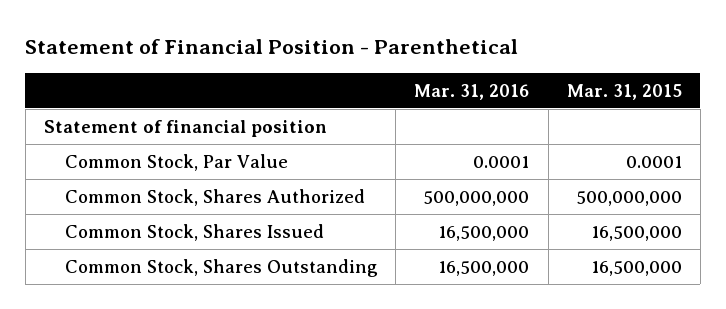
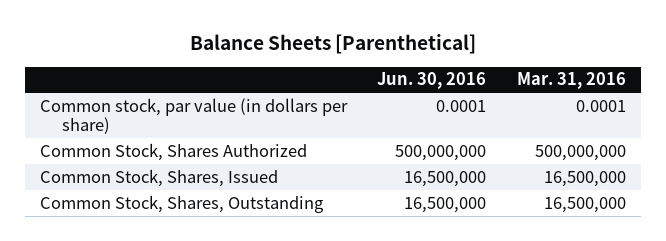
- Statement of Financial Position - Parenthetical
+ Balance Sheets [Parenthetical]
- | Mar. 31, 2016 | Mar. 31, 2015
+ | Jun. 30, 2016 | Mar. 31, 2016
- Statement of financial position
- Common Stock, Par Value | 0.0001 | 0.0001
+ Common stock, par value (in dollars per share) | 0.0001 | 0.0001
- Common Stock, Shares Issued | 16,500,000 | 16,500,000
- Common Stock, Shares Outstanding | 16,500,000 | 16,500,000
+ Common Stock, Shares, Issued | 16,500,000 | 16,500,000
+ Common Stock, Shares, Outstanding | 16,500,000 | 16,500,000

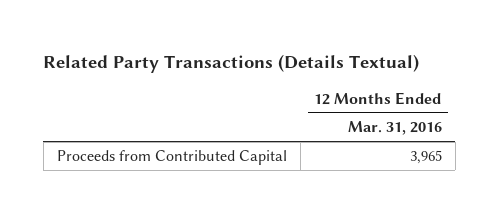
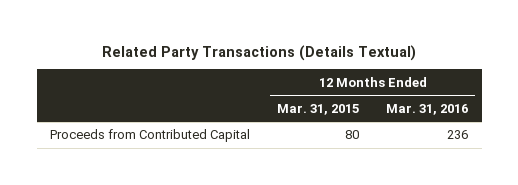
- | 12 Months Ended Mar. 31, 2016
+ | 12 Months Ended Mar. 31, 2015 | 12 Months Ended Mar. 31, 2016
- Proceeds from Contributed Capital | 3,965
+ Proceeds from Contributed Capital | 80 | 236

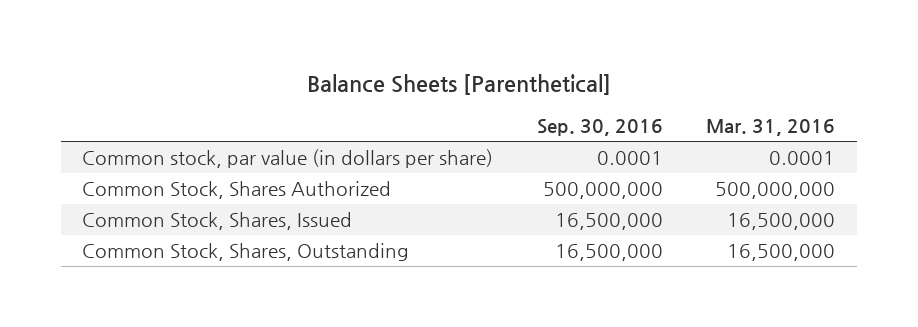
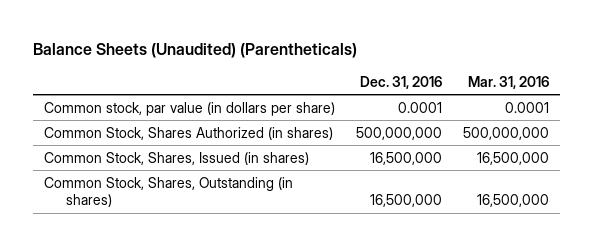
- Balance Sheets [Parenthetical]
+ Balance Sheets (Unaudited) (Parentheticals)
- | Sep. 30, 2016 | Mar. 31, 2016
+ | Dec. 31, 2016 | Mar. 31, 2016
- Common Stock, Shares Authorized | 500,000,000 | 500,000,000
- Common Stock, Shares, Issued | 16,500,000 | 16,500,000
- Common Stock, Shares, Outstanding | 16,500,000 | 16,500,000
+ Common Stock, Shares Authorized (in shares) | 500,000,000 | 500,000,000
+ Common Stock, Shares, Issued (in shares) | 16,500,000 | 16,500,000
+ Common Stock, Shares, Outstanding (in shares) | 16,500,000 | 16,500,000

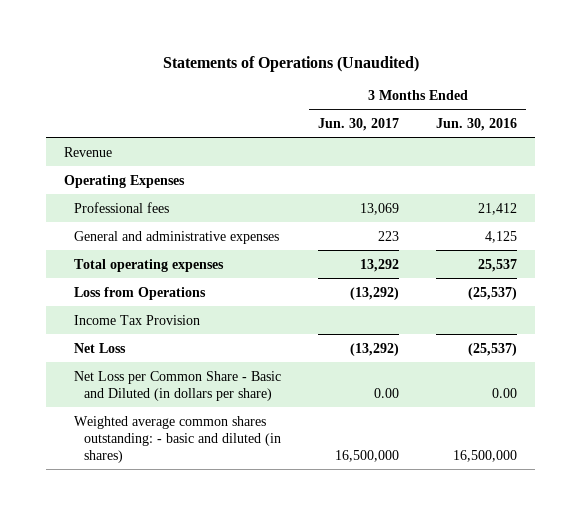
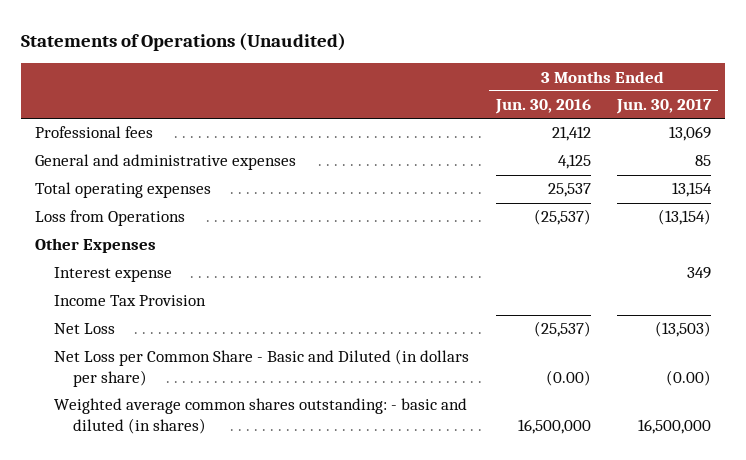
- | 3 Months Ended Jun. 30, 2017 | 3 Months Ended Jun. 30, 2016
+ | 3 Months Ended Jun. 30, 2016 | 3 Months Ended Jun. 30, 2017
- Revenue
- Operating Expenses
- General and administrative expenses | 223 | 4,125
- Total operating expenses | 13,292 | 25,537
- Loss from Operations | (13,292) | (25,537)
+ General and administrative expenses | 4,125 | 85
+ Total operating expenses | 25,537 | 13,154
+ Loss from Operations | (25,537) | (13,154)
+ Other Expenses
+ Interest expense | | 349
- Net Loss | (13,292) | (25,537)
- Net Loss per Common Share - Basic and Diluted (in dollars per share) | 0.00 | 0.00
+ Net Loss | (25,537) | (13,503)
+ Net Loss per Common Share - Basic and Diluted (in dollars per share) | (0.00) | (0.00)

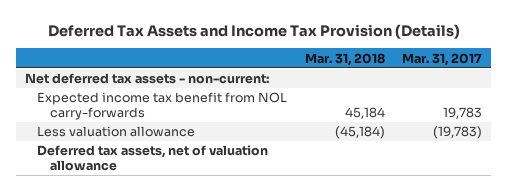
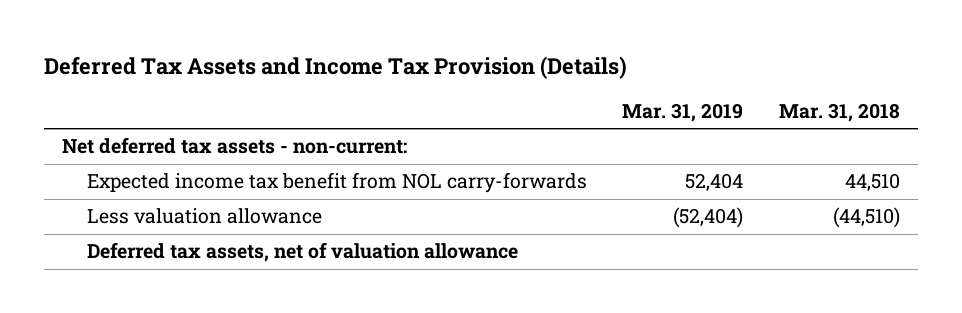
- | Mar. 31, 2018 | Mar. 31, 2017
+ | Mar. 31, 2019 | Mar. 31, 2018
- Expected income tax benefit from NOL carry-forwards | 45,184 | 19,783
- Less valuation allowance | (45,184) | (19,783)
+ Expected income tax benefit from NOL carry-forwards | 52,404 | 44,510
+ Less valuation allowance | (52,404) | (44,510)

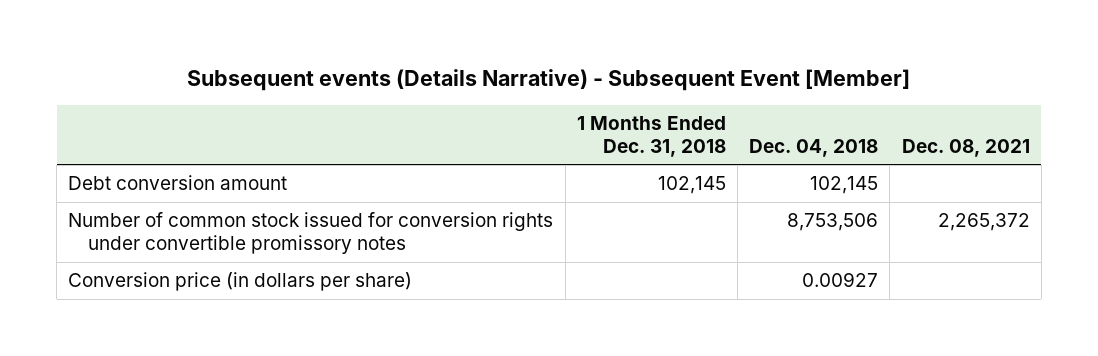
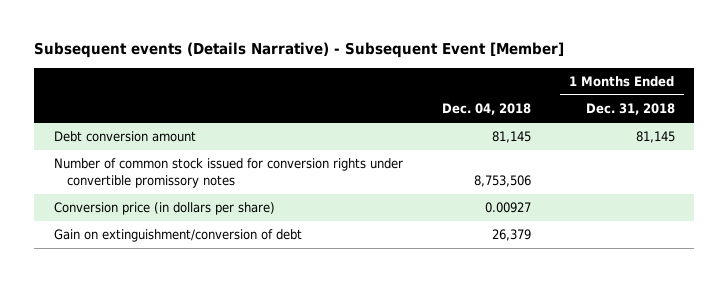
- | 1 Months Ended Dec. 31, 2018 | Dec. 04, 2018 | Dec. 08, 2021
+ | Dec. 04, 2018 | 1 Months Ended Dec. 31, 2018
- Debt conversion amount | 102,145 | 102,145 |
+ Debt conversion amount | 81,145 | 81,145
+ Gain on extinguishment/conversion of debt | 26,379 |

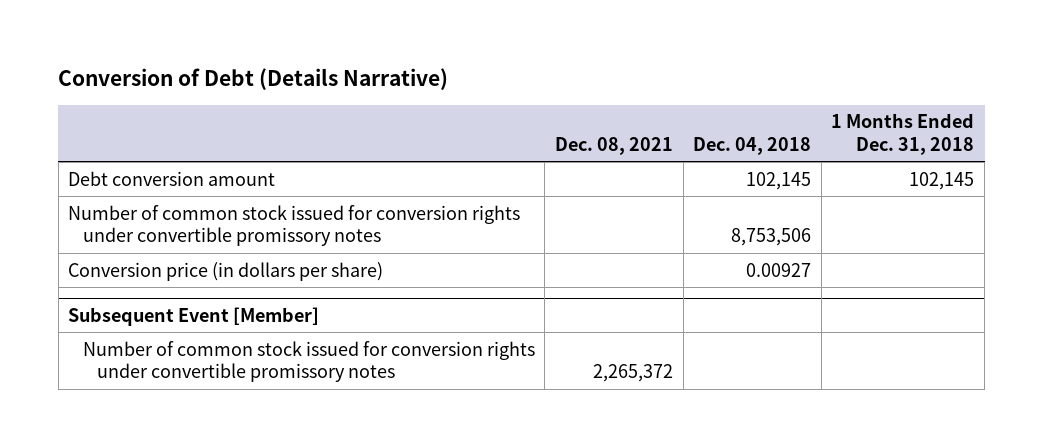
- Subsequent events (Details Narrative) - Subsequent Event [Member]
+ Conversion of Debt (Details Narrative)
- | Dec. 04, 2018 | 1 Months Ended Dec. 31, 2018
+ | Dec. 08, 2021 | Dec. 04, 2018 | 1 Months Ended Dec. 31, 2018
- Debt conversion amount | 81,145 | 81,145
+ Debt conversion amount | | 102,145 | 102,145
- Gain on extinguishment/conversion of debt | 26,379 |
+ Subsequent Event [Member]
+ Number of common stock issued for conversion rights under convertible promissory notes | 2,265,372 | |

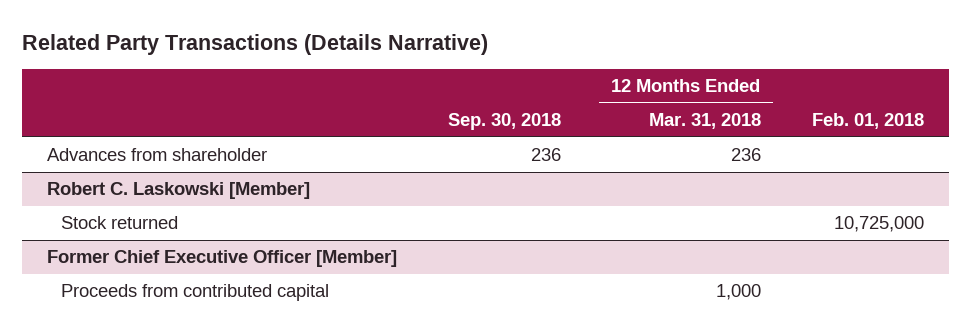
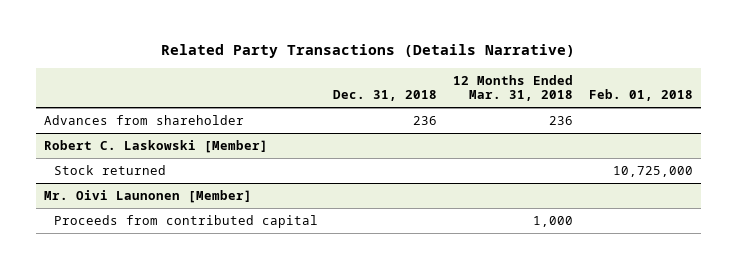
- | Sep. 30, 2018 | 12 Months Ended Mar. 31, 2018 | Feb. 01, 2018
+ | Dec. 31, 2018 | 12 Months Ended Mar. 31, 2018 | Feb. 01, 2018
- Former Chief Executive Officer [Member]
+ Mr. Oivi Launonen [Member]

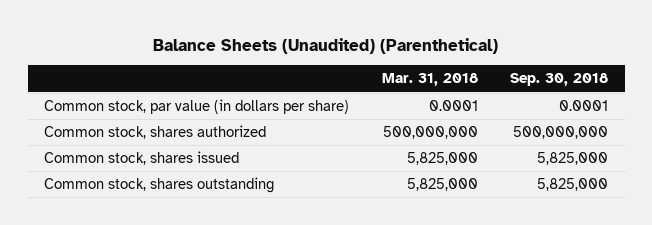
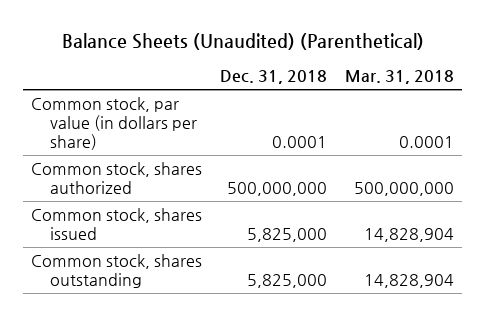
- | Mar. 31, 2018 | Sep. 30, 2018
+ | Dec. 31, 2018 | Mar. 31, 2018
- Common stock, shares issued | 5,825,000 | 5,825,000
- Common stock, shares outstanding | 5,825,000 | 5,825,000
+ Common stock, shares issued | 5,825,000 | 14,828,904
+ Common stock, shares outstanding | 5,825,000 | 14,828,904

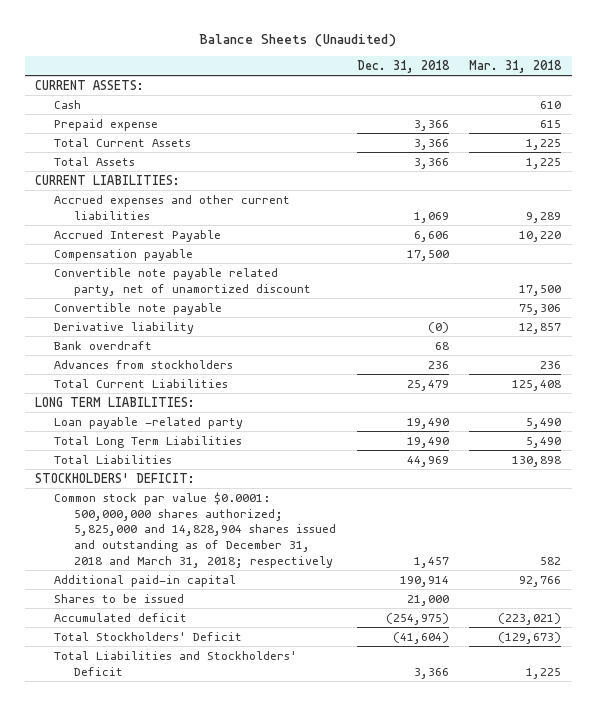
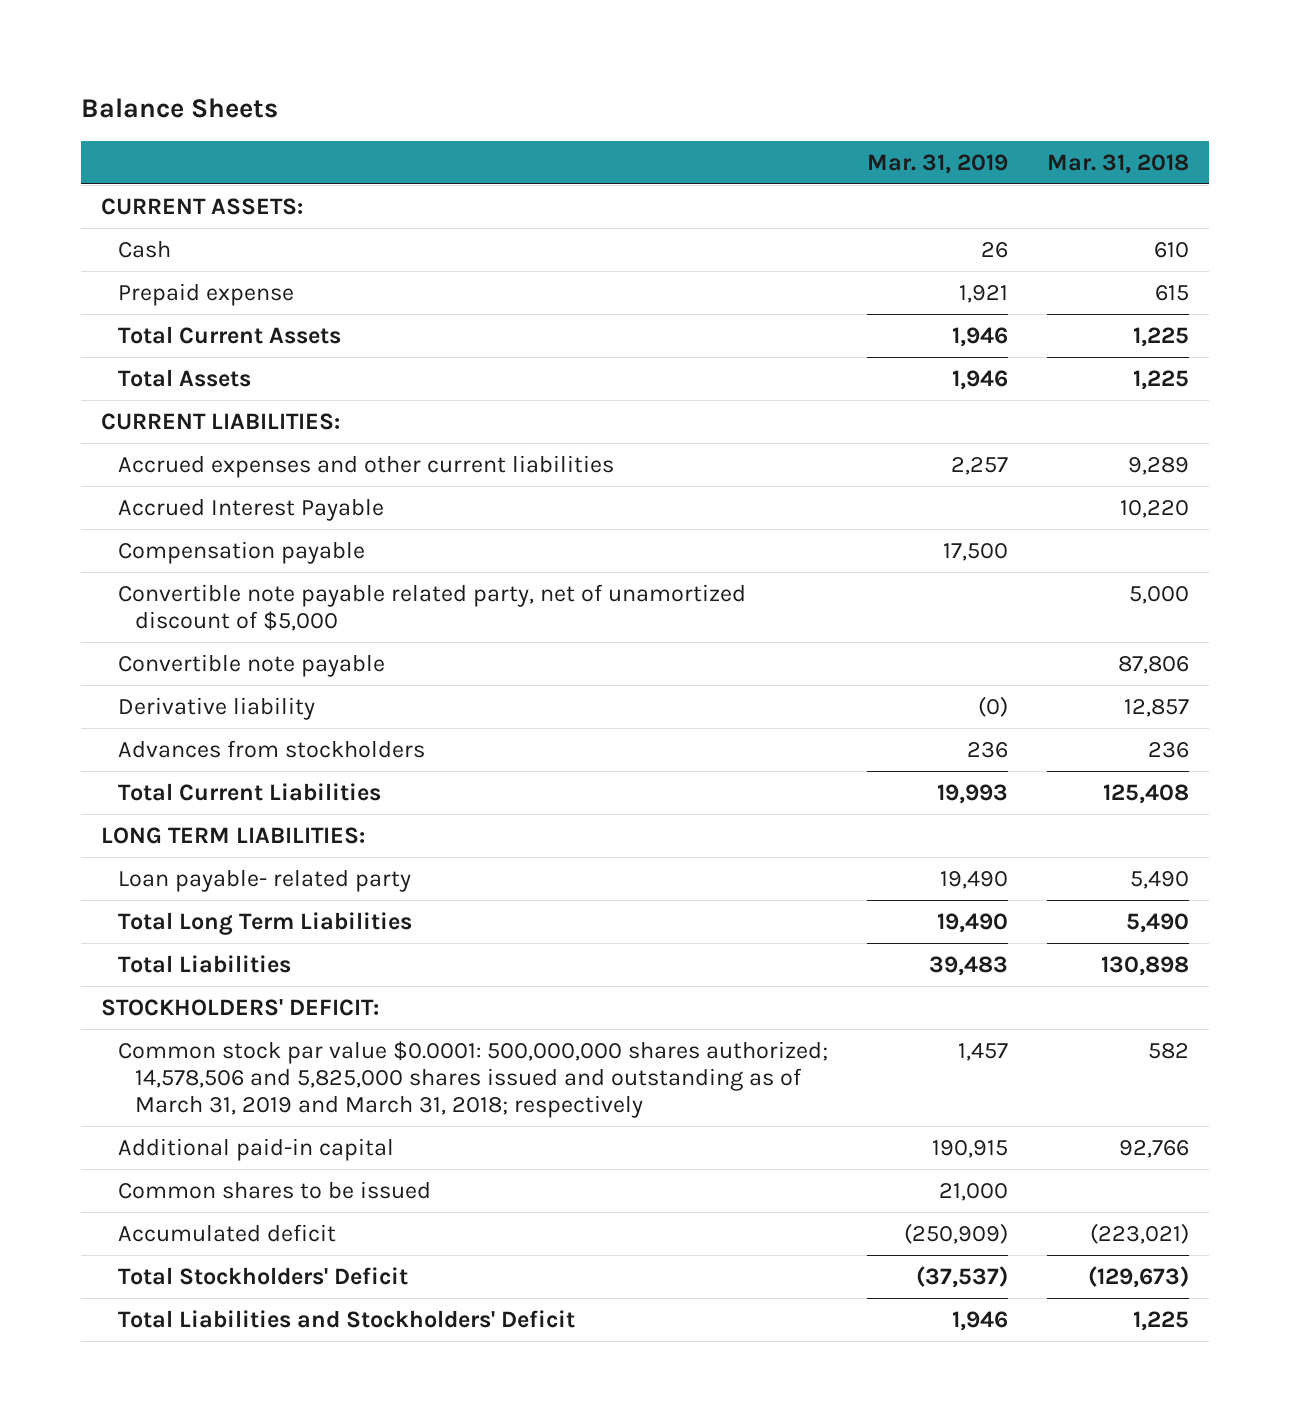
- Balance Sheets (Unaudited)
+ Balance Sheets
- | Dec. 31, 2018 | Mar. 31, 2018
+ | Mar. 31, 2019 | Mar. 31, 2018
- Convertible note payable related party, net of unamortized discount | | 17,500
- Convertible note payable | | 75,306
+ Convertible note payable related party, net of unamortized discount of $5,000 | | 5,000
+ Convertible note payable | | 87,806
- Bank overdraft | 68 |
- Loan payable -related party | 19,490 | 5,490
+ Loan payable- related party | 19,490 | 5,490
- Common stock par value $0.0001: 500,000,000 shares authorized; 5,825,000 and 14,828,904 shares issued and outstanding as of December 31, 2018 and March 31, 2018; respectively | 1,457 | 582
+ Common stock par value $0.0001: 500,000,000 shares authorized; 14,578,506 and 5,825,000 shares issued and outstanding as of March 31, 2019 and March 31, 2018; respectively | 1,457 | 582
- Shares to be issued | 21,000 |
+ Common shares to be issued | 21,000 |

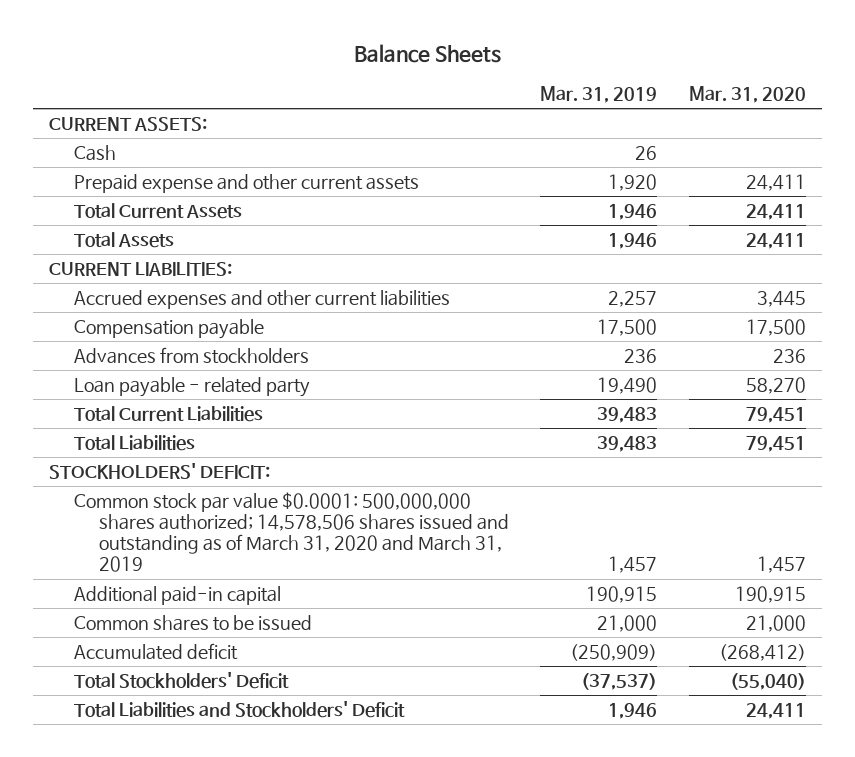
- | Mar. 31, 2019 | Mar. 31, 2018
+ | Mar. 31, 2019 | Mar. 31, 2020
- Prepaid expense | 1,921 | 615
+ Prepaid expense and other current assets | 1,920 | 24,411
- Accrued Interest Payable | | 10,220
- Convertible note payable related party, net of unamortized discount of $5,000 | | 5,000
- Convertible note payable | | 87,806
- Derivative liability | (0) | 12,857
- Total Current Liabilities | 19,993 | 125,408
- LONG TERM LIABILITIES:
- Loan payable- related party | 19,490 | 5,490
- Total Long Term Liabilities | 19,490 | 5,490
+ Loan payable - related party | 19,490 | 58,270
+ Total Current Liabilities | 39,483 | 79,451
- Common stock par value $0.0001: 500,000,000 shares authorized; 14,578,506 and 5,825,000 shares issued and outstanding as of March 31, 2019 and March 31, 2018; respectively | 1,457 | 582
+ Common stock par value $0.0001: 500,000,000 shares authorized; 14,578,506 shares issued and outstanding as of March 31, 2020 and March 31, 2019 | 1,457 | 1,457

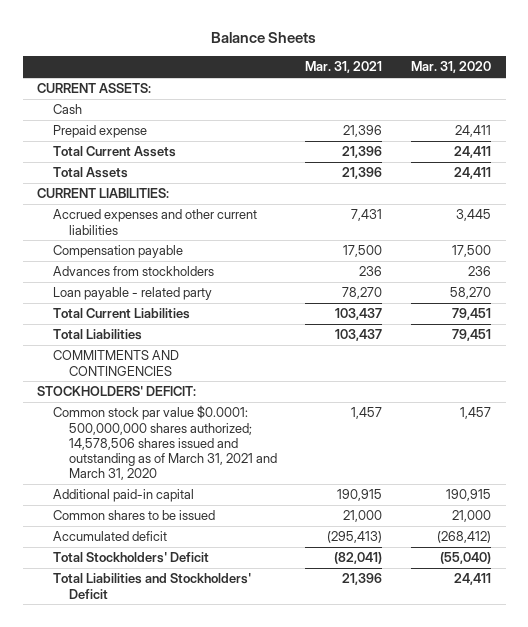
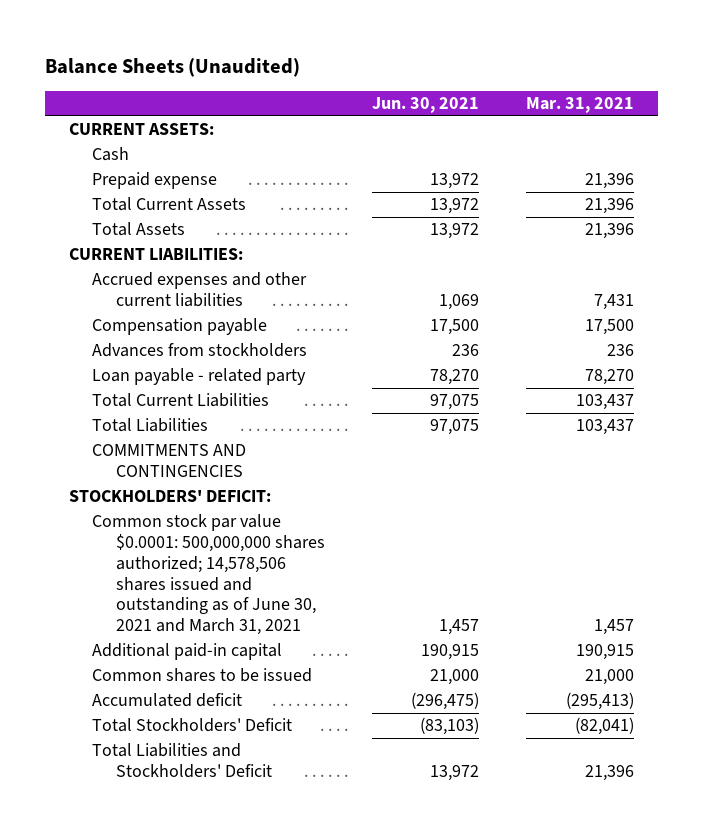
- Balance Sheets
+ Balance Sheets (Unaudited)
- | Mar. 31, 2021 | Mar. 31, 2020
+ | Jun. 30, 2021 | Mar. 31, 2021
- Common stock par value $0.0001: 500,000,000 shares authorized; 14,578,506 shares issued and outstanding as of March 31, 2021 and March 31, 2020 | 1,457 | 1,457
+ Common stock par value $0.0001: 500,000,000 shares authorized; 14,578,506 shares issued and outstanding as of June 30, 2021 and March 31, 2021 | 1,457 | 1,457

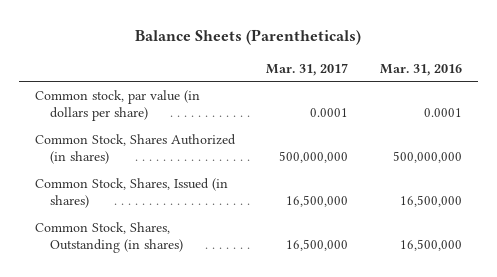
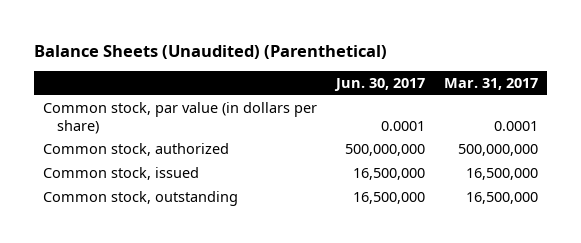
- Balance Sheets (Parentheticals)
+ Balance Sheets (Unaudited) (Parenthetical)
- | Mar. 31, 2017 | Mar. 31, 2016
+ | Jun. 30, 2017 | Mar. 31, 2017
- Common Stock, Shares Authorized (in shares) | 500,000,000 | 500,000,000
- Common Stock, Shares, Issued (in shares) | 16,500,000 | 16,500,000
- Common Stock, Shares, Outstanding (in shares) | 16,500,000 | 16,500,000
+ Common stock, authorized | 500,000,000 | 500,000,000
+ Common stock, issued | 16,500,000 | 16,500,000
+ Common stock, outstanding | 16,500,000 | 16,500,000

